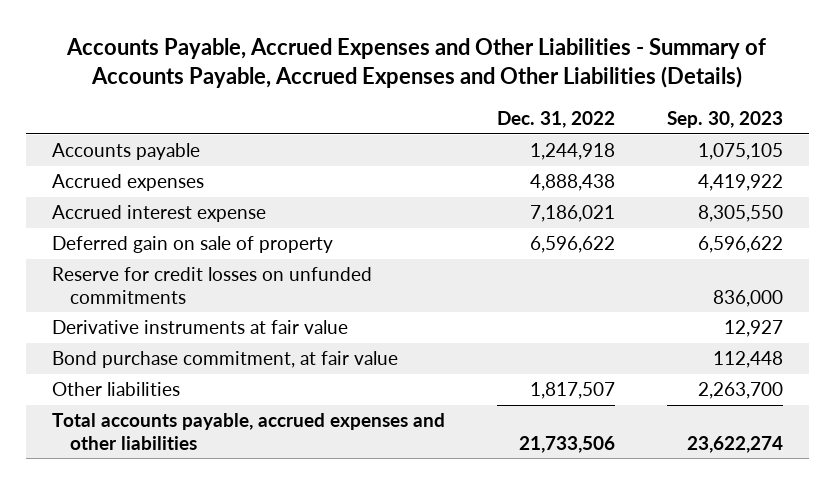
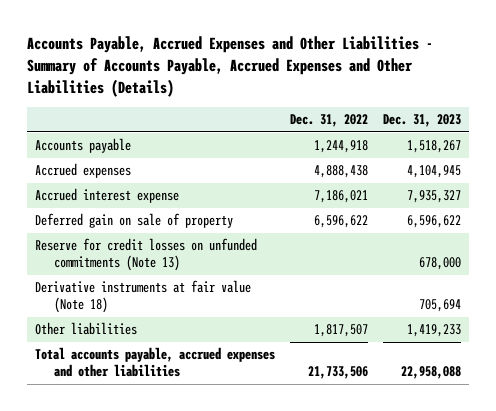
- | Dec. 31, 2022 | Sep. 30, 2023
+ | Dec. 31, 2022 | Dec. 31, 2023
- Reserve for credit losses on unfunded commitments | | 836,000
- Derivative instruments at fair value | | 12,927
- Bond purchase commitment, at fair value | | 112,448
+ Reserve for credit losses on unfunded commitments (Note 13) | | 678,000
+ Derivative instruments at fair value (Note 18) | | 705,694

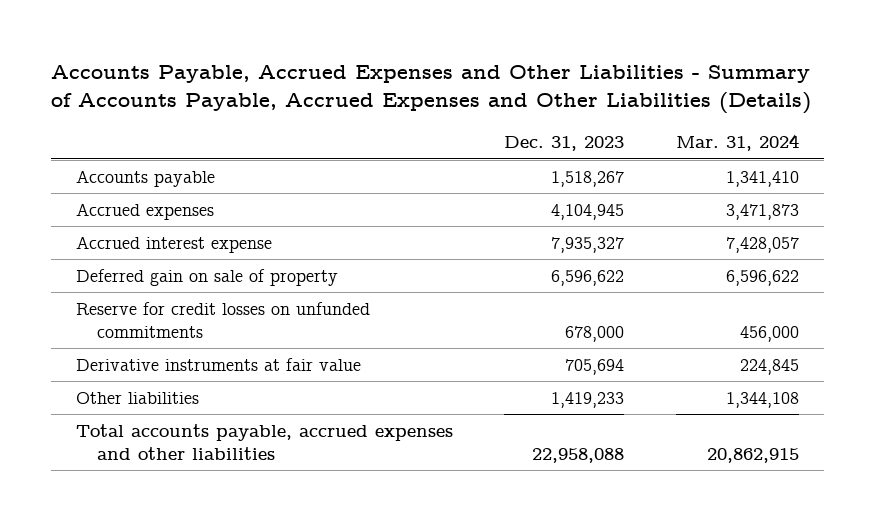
- | Dec. 31, 2022 | Dec. 31, 2023
+ | Dec. 31, 2023 | Mar. 31, 2024
- Reserve for credit losses on unfunded commitments (Note 13) | | 678,000
- Derivative instruments at fair value (Note 18) | | 705,694
+ Reserve for credit losses on unfunded commitments | 678,000 | 456,000
+ Derivative instruments at fair value | 705,694 | 224,845

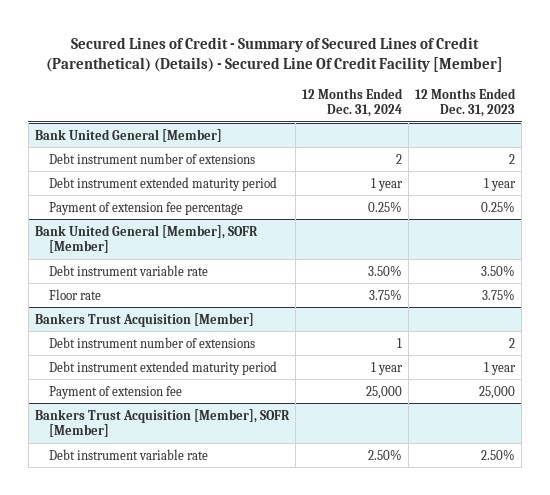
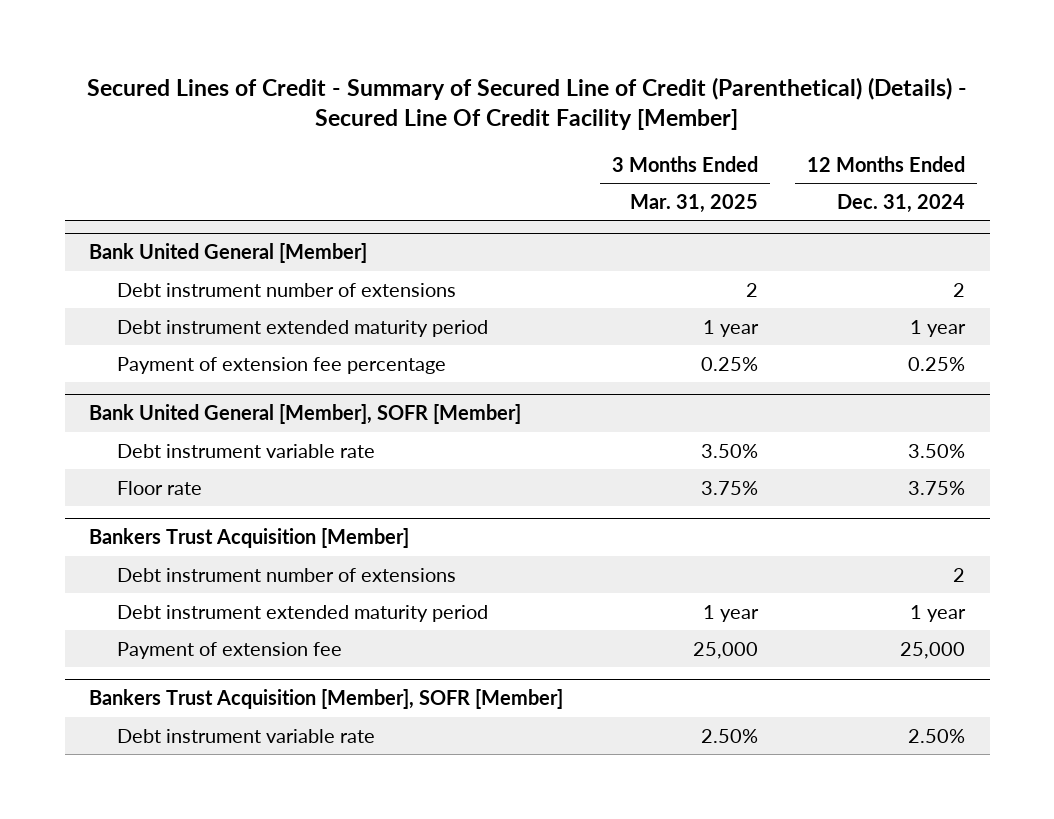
- Secured Lines of Credit - Summary of Secured Lines of Credit (Parenthetical) (Details) - Secured Line Of Credit Facility [Member]
+ Secured Lines of Credit - Summary of Secured Line of Credit (Parenthetical) (Details) - Secured Line Of Credit Facility [Member]
- | 12 Months Ended Dec. 31, 2024 | 12 Months Ended Dec. 31, 2023
+ | 3 Months Ended Mar. 31, 2025 | 12 Months Ended Dec. 31, 2024
@ Bankers Trust Acquisition [Member]
- Debt instrument number of extensions | 1 | 2
+ Debt instrument number of extensions | | 2

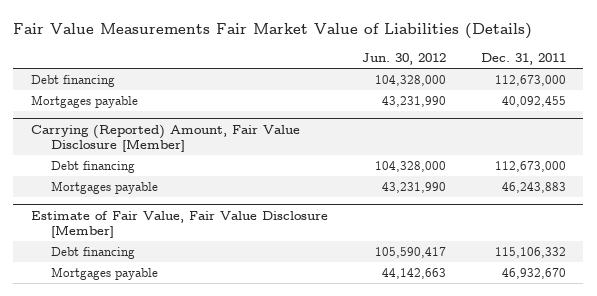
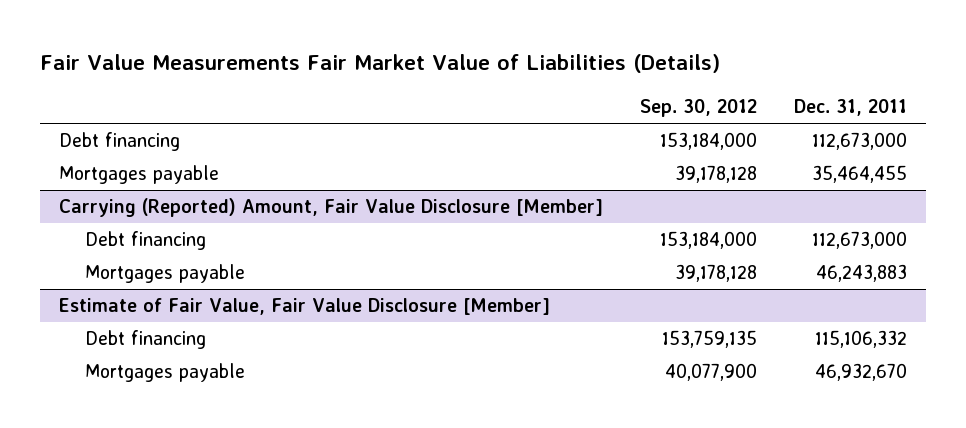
- | Jun. 30, 2012 | Dec. 31, 2011
+ | Sep. 30, 2012 | Dec. 31, 2011
- Mortgages payable | 43,231,990 | 40,092,455
+ Mortgages payable | 39,178,128 | 35,464,455

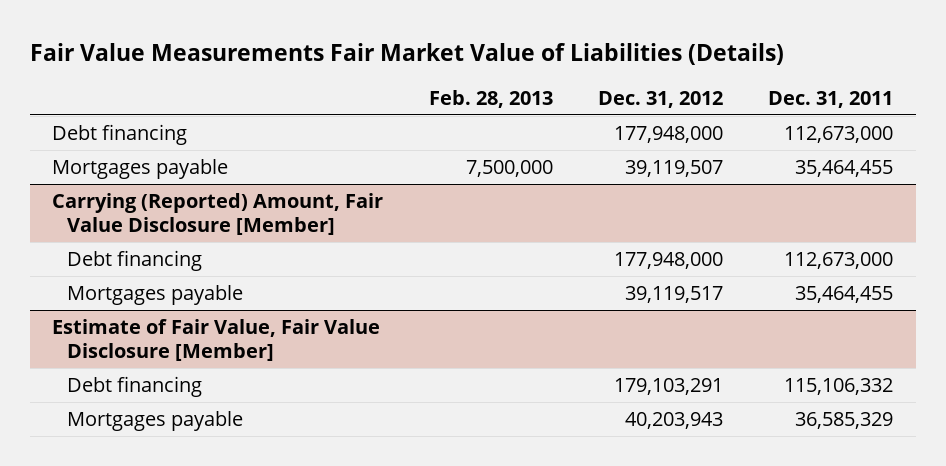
- | Sep. 30, 2012 | Dec. 31, 2011
+ | Feb. 28, 2013 | Dec. 31, 2012 | Dec. 31, 2011
@ Carrying (Reported) Amount, Fair Value Disclosure [Member]
- Mortgages payable | 39,178,128 | 46,243,883
+ Mortgages payable | | 39,119,517 | 35,464,455
@ Estimate of Fair Value, Fair Value Disclosure [Member]
- Mortgages payable | 40,077,900 | 46,932,670
+ Mortgages payable | | 40,203,943 | 36,585,329

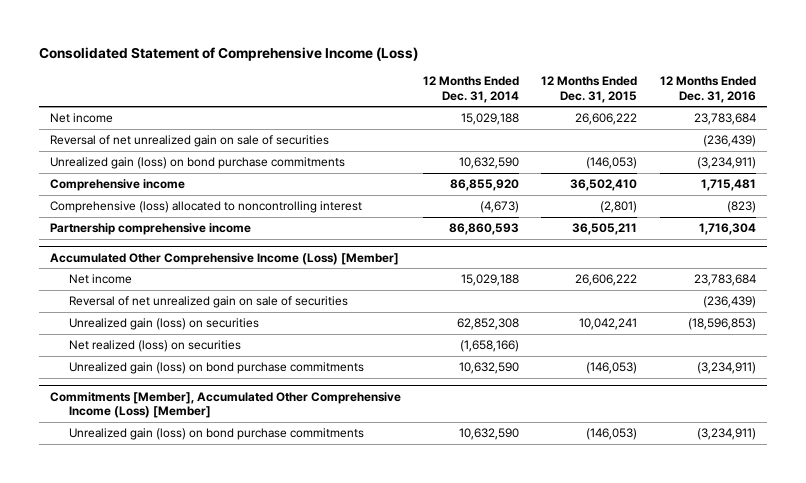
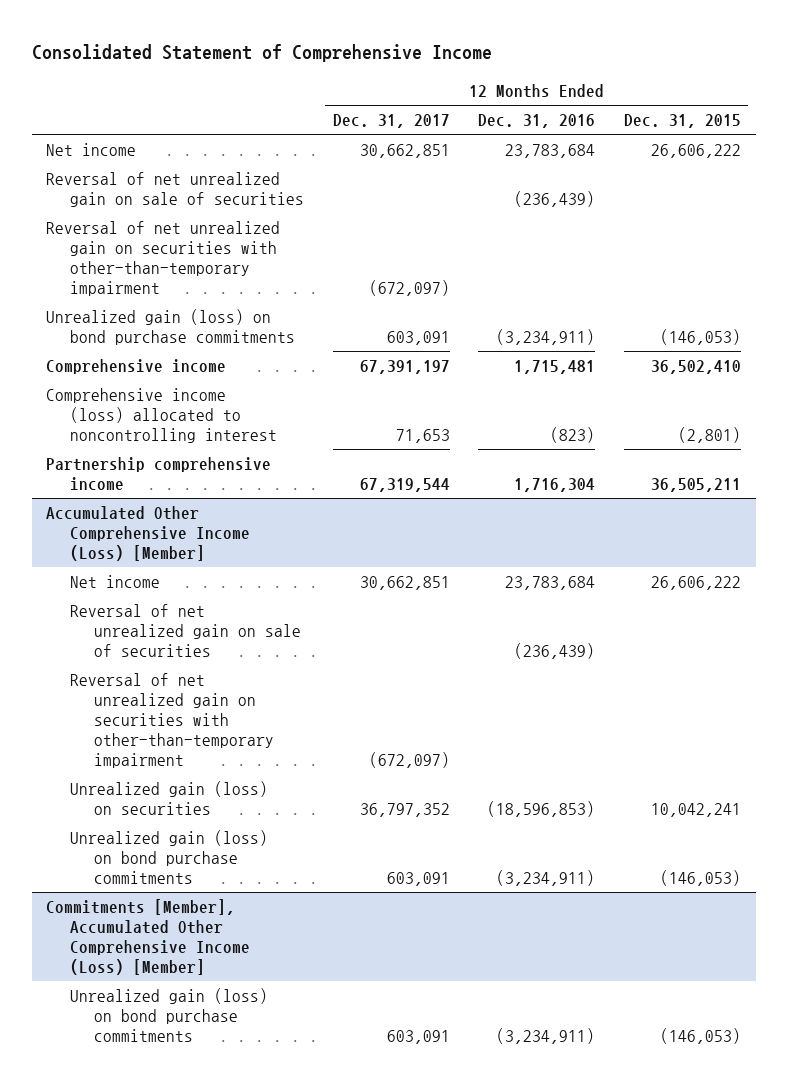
- Consolidated Statement of Comprehensive Income (Loss)
+ Consolidated Statement of Comprehensive Income
- | 12 Months Ended Dec. 31, 2014 | 12 Months Ended Dec. 31, 2015 | 12 Months Ended Dec. 31, 2016
+ | 12 Months Ended Dec. 31, 2017 | 12 Months Ended Dec. 31, 2016 | 12 Months Ended Dec. 31, 2015
+ Reversal of net unrealized gain on securities with other-than-temporary impairment | (672,097) | |
- Comprehensive (loss) allocated to noncontrolling interest | (4,673) | (2,801) | (823)
+ Comprehensive income (loss) allocated to noncontrolling interest | 71,653 | (823) | (2,801)
@ Accumulated Other Comprehensive Income (Loss) [Member]
+ Reversal of net unrealized gain on securities with other-than-temporary impairment | (672,097) | |
- Net realized (loss) on securities | (1,658,166) | |

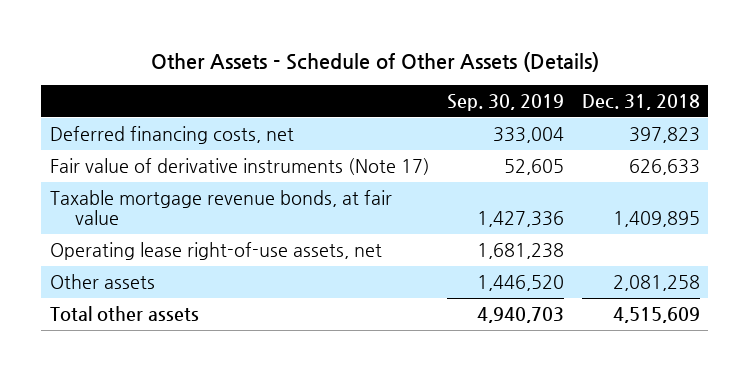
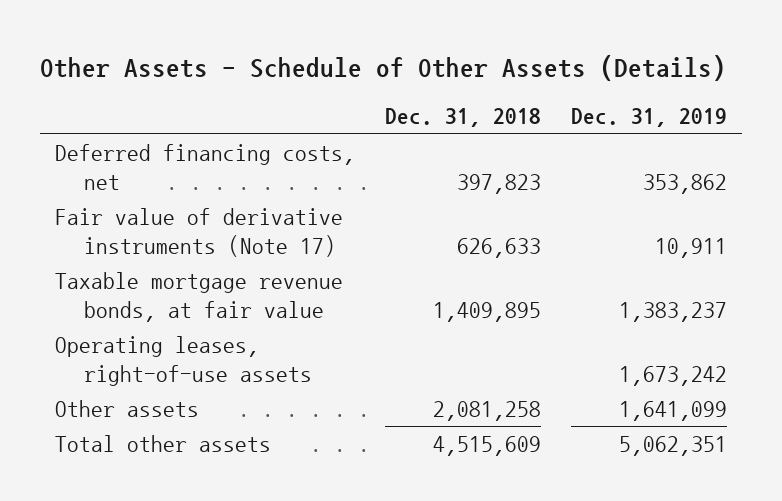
- | Sep. 30, 2019 | Dec. 31, 2018
+ | Dec. 31, 2018 | Dec. 31, 2019
- Operating lease right-of-use assets, net | 1,681,238 |
+ Operating leases, right-of-use assets | | 1,673,242

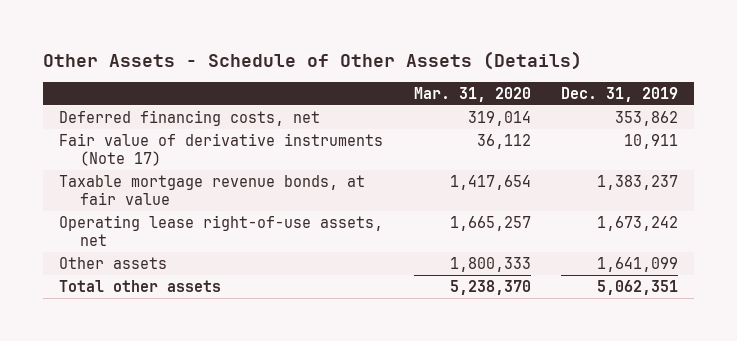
- | Dec. 31, 2018 | Dec. 31, 2019
+ | Mar. 31, 2020 | Dec. 31, 2019
- Operating leases, right-of-use assets | | 1,673,242
+ Operating lease right-of-use assets, net | 1,665,257 | 1,673,242

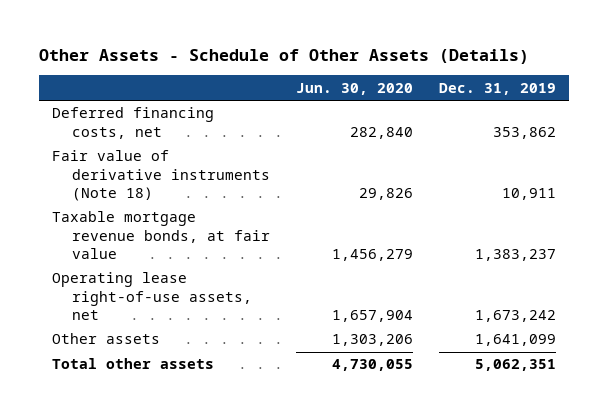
- | Mar. 31, 2020 | Dec. 31, 2019
+ | Jun. 30, 2020 | Dec. 31, 2019
- Fair value of derivative instruments (Note 17) | 36,112 | 10,911
+ Fair value of derivative instruments (Note 18) | 29,826 | 10,911

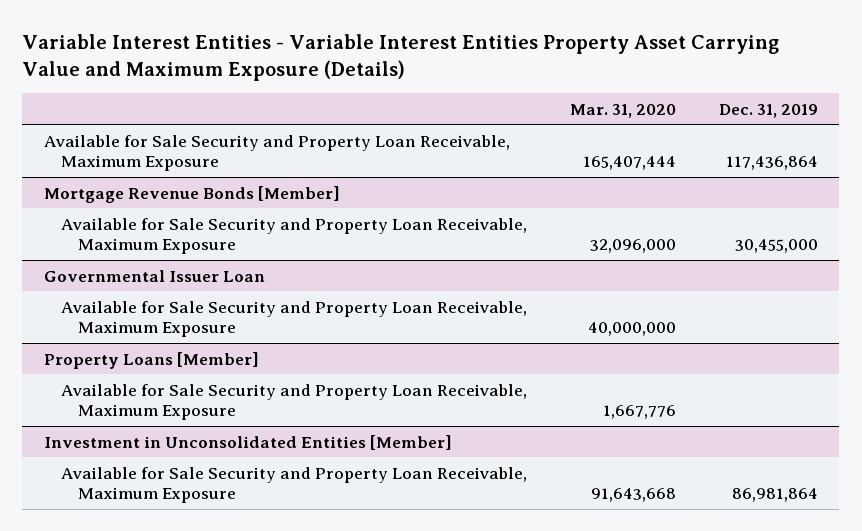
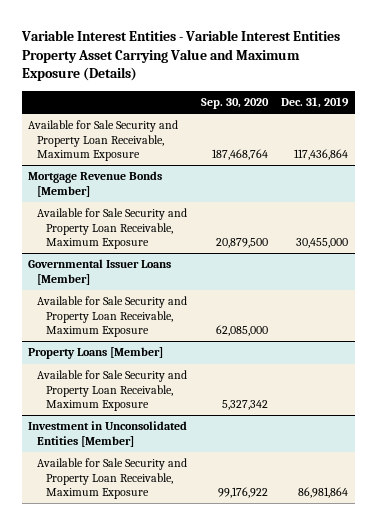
- | Mar. 31, 2020 | Dec. 31, 2019
+ | Sep. 30, 2020 | Dec. 31, 2019
- Governmental Issuer Loan
+ Governmental Issuer Loans [Member]

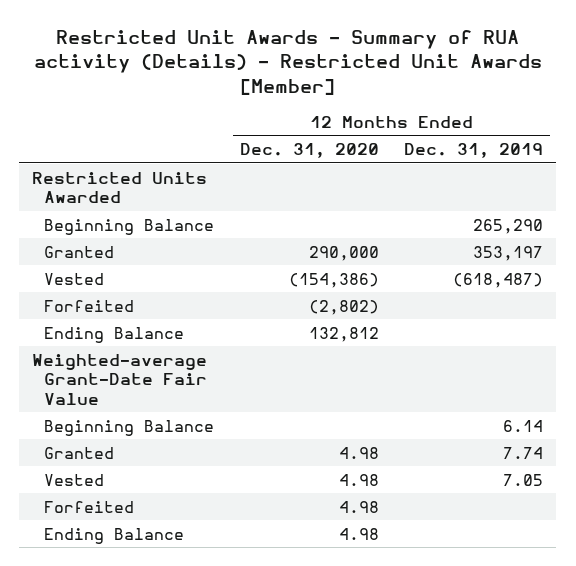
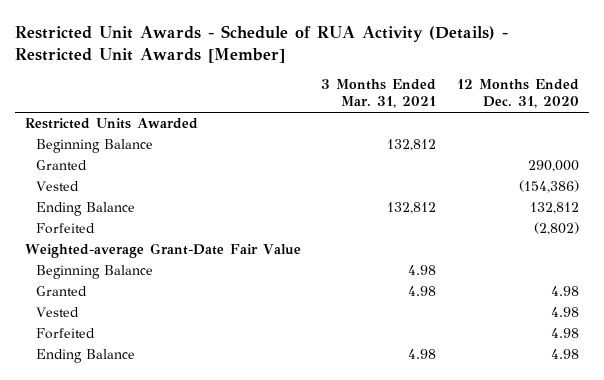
- Restricted Unit Awards - Summary of RUA activity (Details) - Restricted Unit Awards [Member]
+ Restricted Unit Awards - Schedule of RUA Activity (Details) - Restricted Unit Awards [Member]
- | 12 Months Ended Dec. 31, 2020 | 12 Months Ended Dec. 31, 2019
+ | 3 Months Ended Mar. 31, 2021 | 12 Months Ended Dec. 31, 2020
moved down: Forfeited | | (2,802)

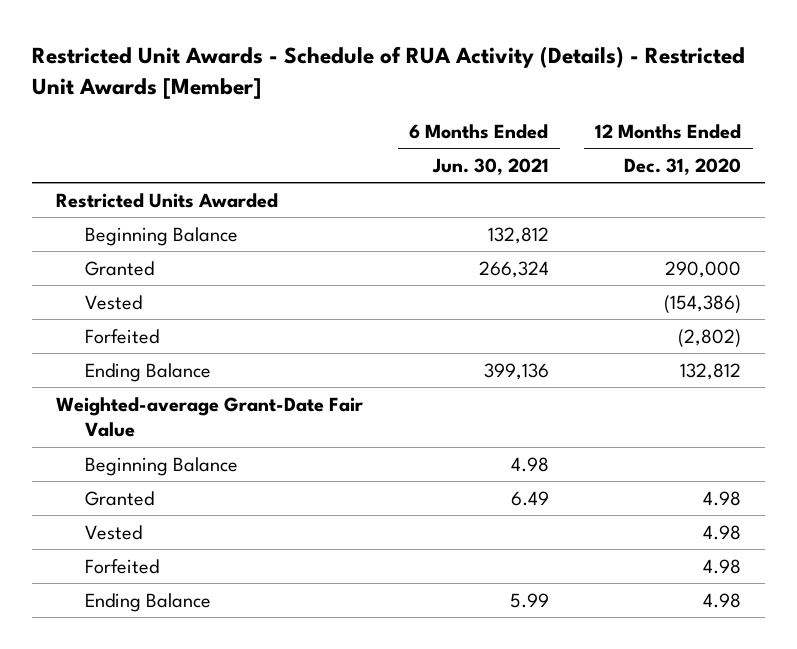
- | 3 Months Ended Mar. 31, 2021 | 12 Months Ended Dec. 31, 2020
+ | 6 Months Ended Jun. 30, 2021 | 12 Months Ended Dec. 31, 2020
moved down: Ending Balance | 399,136 | 132,812

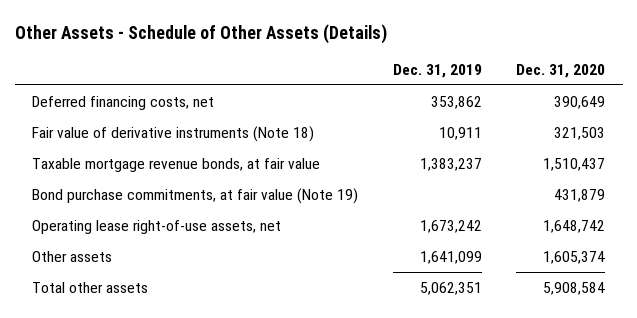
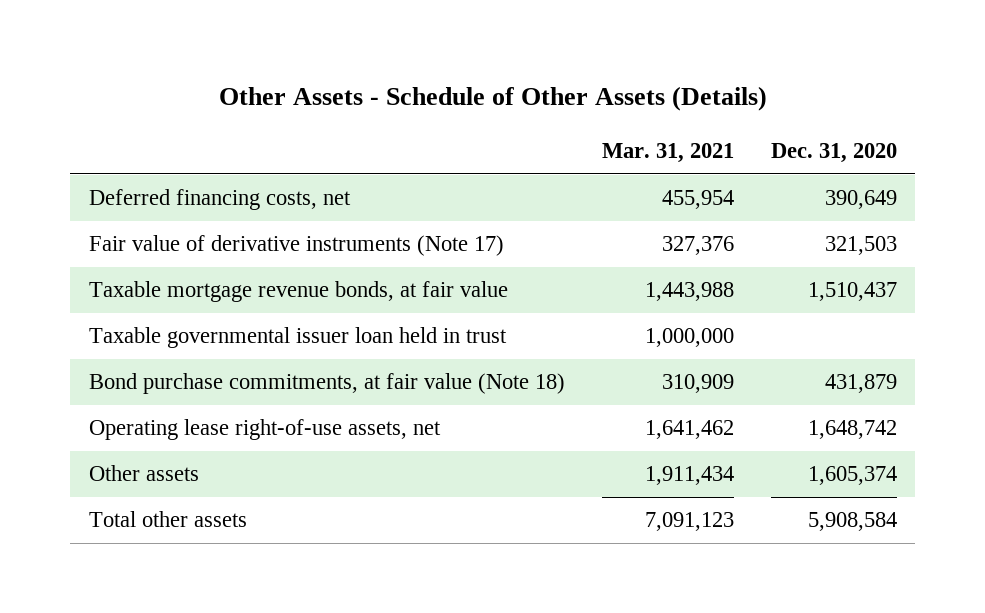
- | Dec. 31, 2019 | Dec. 31, 2020
+ | Mar. 31, 2021 | Dec. 31, 2020
- Fair value of derivative instruments (Note 18) | 10,911 | 321,503
+ Fair value of derivative instruments (Note 17) | 327,376 | 321,503
- Bond purchase commitments, at fair value (Note 19) | | 431,879
+ Taxable governmental issuer loan held in trust | 1,000,000 |
+ Bond purchase commitments, at fair value (Note 18) | 310,909 | 431,879

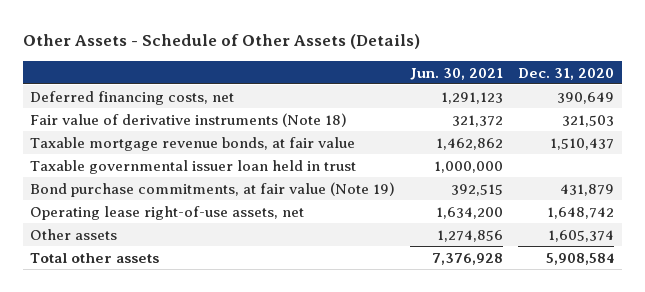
- | Mar. 31, 2021 | Dec. 31, 2020
+ | Jun. 30, 2021 | Dec. 31, 2020
- Fair value of derivative instruments (Note 17) | 327,376 | 321,503
+ Fair value of derivative instruments (Note 18) | 321,372 | 321,503
- Bond purchase commitments, at fair value (Note 18) | 310,909 | 431,879
+ Bond purchase commitments, at fair value (Note 19) | 392,515 | 431,879

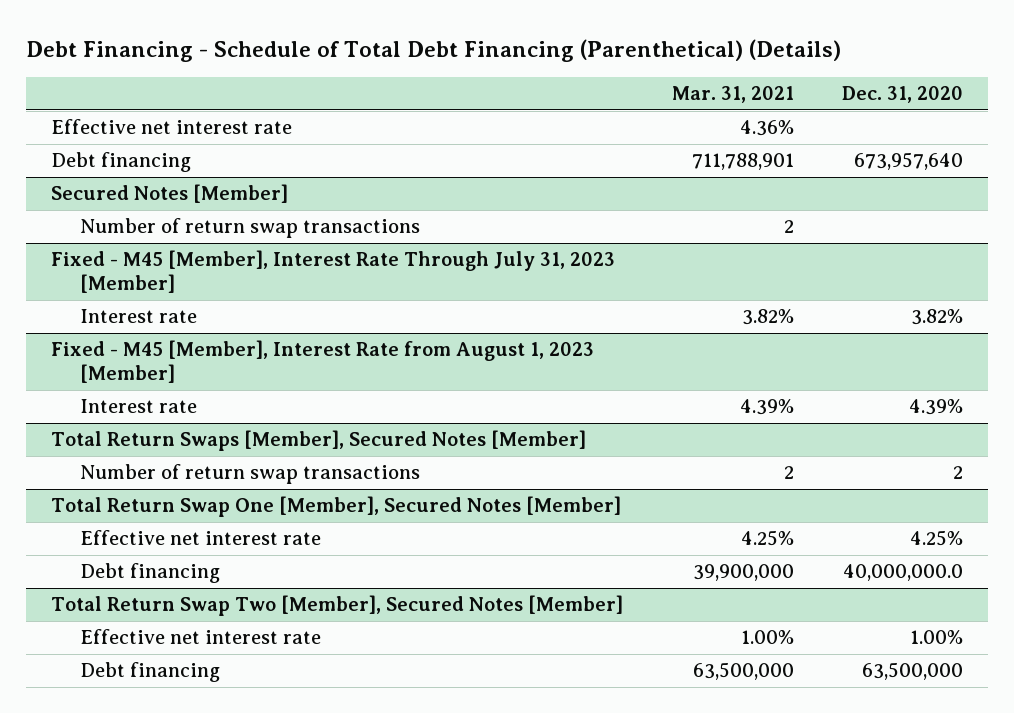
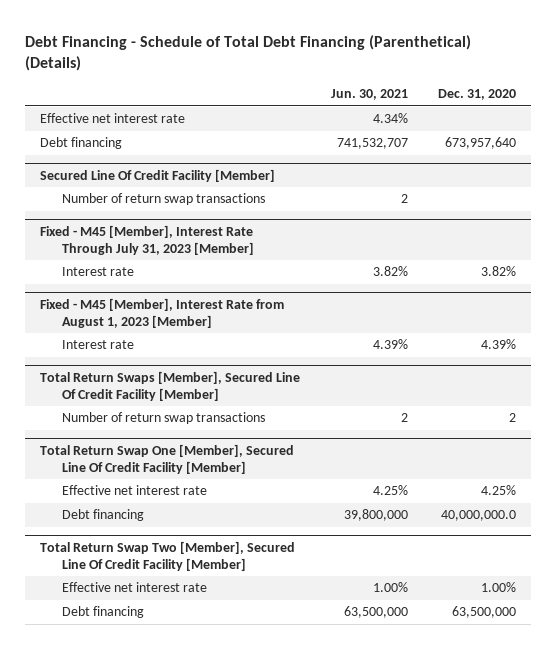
- | Mar. 31, 2021 | Dec. 31, 2020
+ | Jun. 30, 2021 | Dec. 31, 2020
- Secured Notes [Member]
+ Secured Line Of Credit Facility [Member]
- Total Return Swaps [Member], Secured Notes [Member]
+ Total Return Swaps [Member], Secured Line Of Credit Facility [Member]
- Total Return Swap One [Member], Secured Notes [Member]
+ Total Return Swap One [Member], Secured Line Of Credit Facility [Member]
- Total Return Swap Two [Member], Secured Notes [Member]
+ Total Return Swap Two [Member], Secured Line Of Credit Facility [Member]

